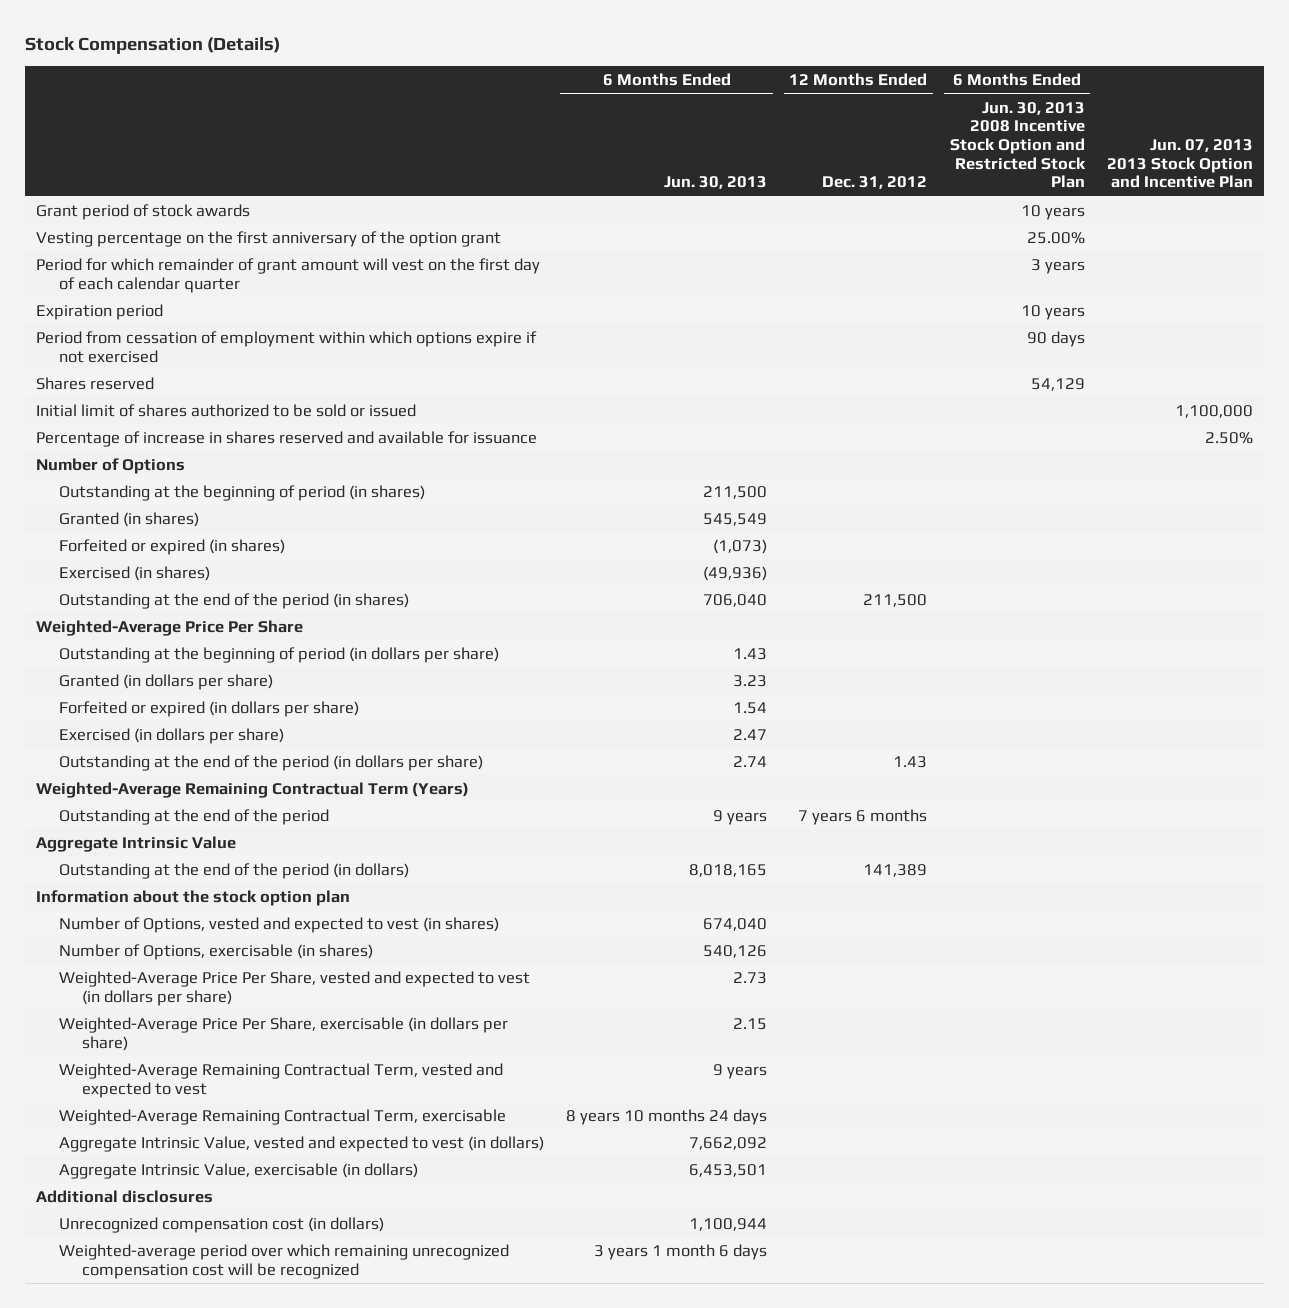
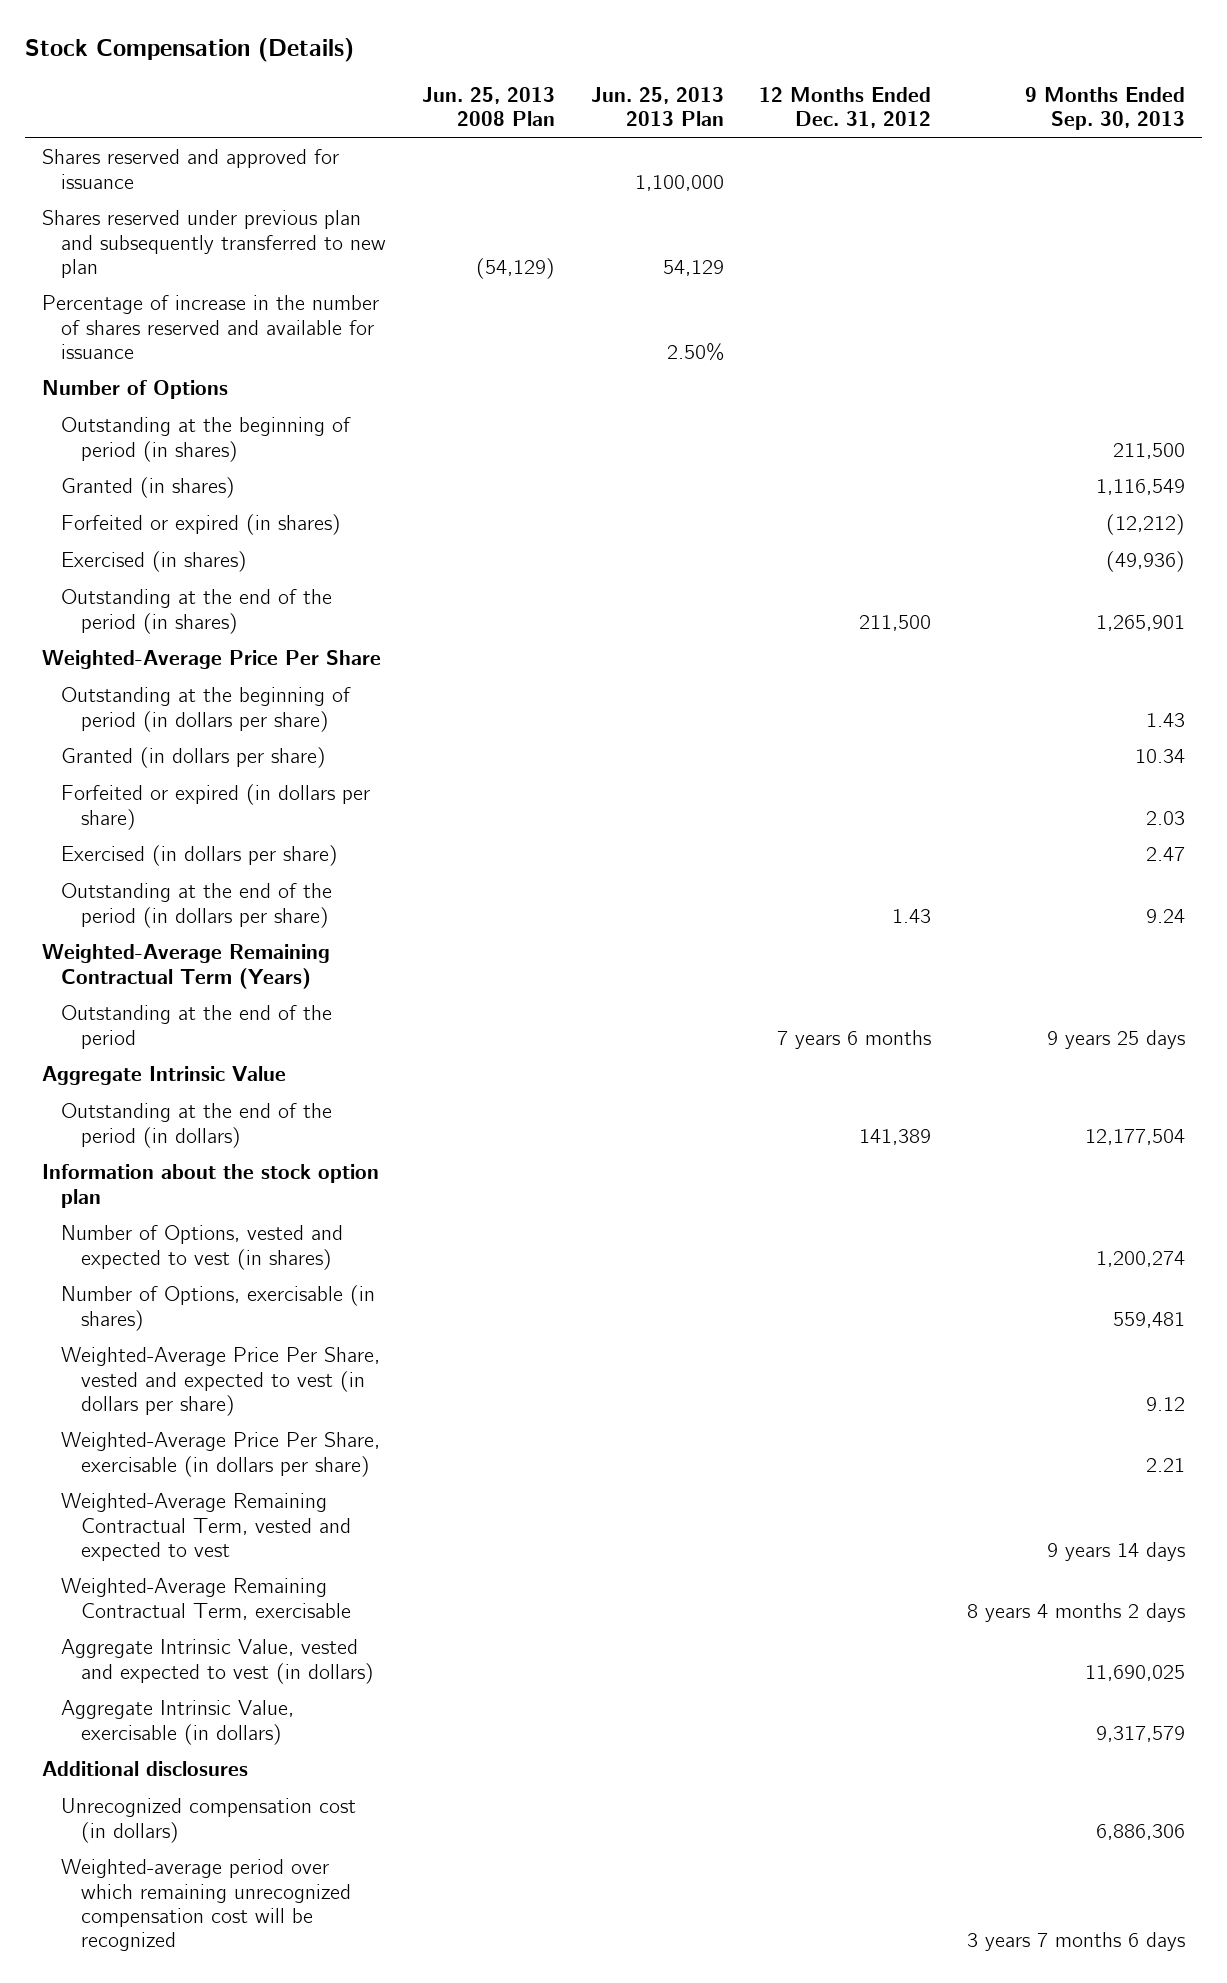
- | 6 Months Ended Jun. 30, 2013 | 12 Months Ended Dec. 31, 2012 | 6 Months Ended Jun. 30, 2013 2008 Incentive Stock Option and Restricted Stock Plan | Jun. 07, 2013 2013 Stock Option and Incentive Plan
+ | Jun. 25, 2013 2008 Plan | Jun. 25, 2013 2013 Plan | 12 Months Ended Dec. 31, 2012 | 9 Months Ended Sep. 30, 2013
- Grant period of stock awards | | | 10 years |
- Vesting percentage on the first anniversary of the option grant | | | 25.00% |
- Period for which remainder of grant amount will vest on the first day of each calendar quarter | | | 3 years |
- Expiration period | | | 10 years |
- Period from cessation of employment within which options expire if not exercised | | | 90 days |
- Shares reserved | | | 54,129 |
- Initial limit of shares authorized to be sold or issued | | | | 1,100,000
- Percentage of increase in shares reserved and available for issuance | | | | 2.50%
+ Shares reserved and approved for issuance | | 1,100,000 | |
+ Shares reserved under previous plan and subsequently transferred to new plan | (54,129) | 54,129 | |
+ Percentage of increase in the number of shares reserved and available for issuance | | 2.50% | |

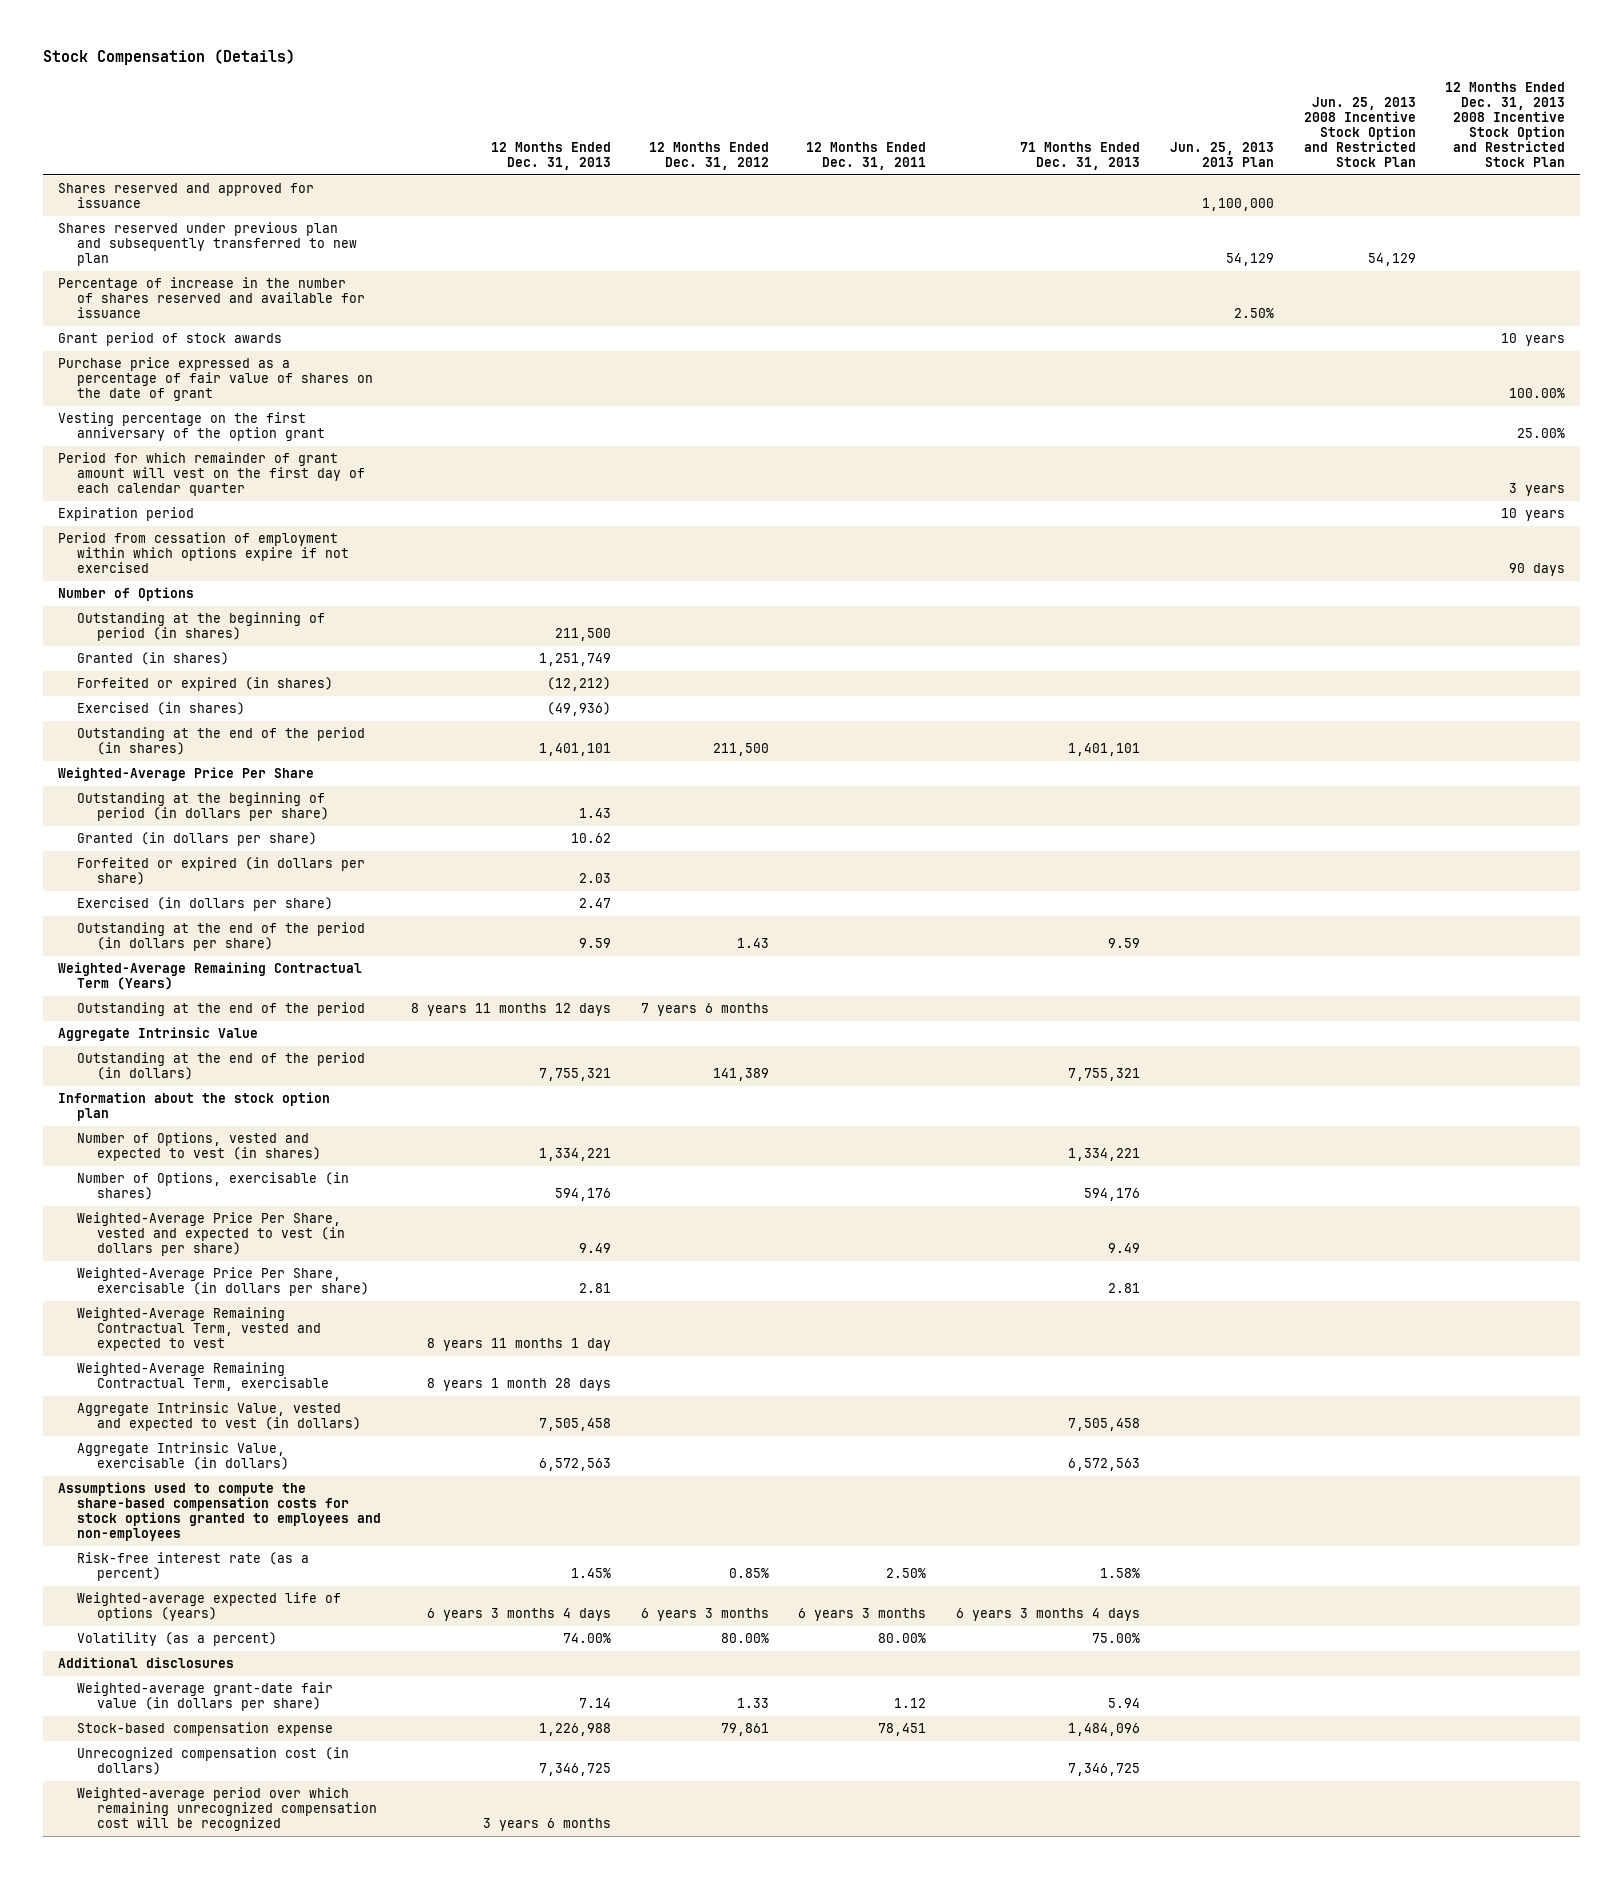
- | Jun. 25, 2013 2008 Plan | Jun. 25, 2013 2013 Plan | 12 Months Ended Dec. 31, 2012 | 9 Months Ended Sep. 30, 2013
+ | 12 Months Ended Dec. 31, 2013 | 12 Months Ended Dec. 31, 2012 | 12 Months Ended Dec. 31, 2011 | 71 Months Ended Dec. 31, 2013 | Jun. 25, 2013 2013 Plan | Jun. 25, 2013 2008 Incentive Stock Option and Restricted Stock Plan | 12 Months Ended Dec. 31, 2013 2008 Incentive Stock Option and Restricted Stock Plan
+ Grant period of stock awards | | | | | | | 10 years
+ Purchase price expressed as a percentage of fair value of shares on the date of grant | | | | | | | 100.00%
+ Vesting percentage on the first anniversary of the option grant | | | | | | | 25.00%
+ Period for which remainder of grant amount will vest on the first day of each calendar quarter | | | | | | | 3 years
+ Expiration period | | | | | | | 10 years
+ Period from cessation of employment within which options expire if not exercised | | | | | | | 90 days
+ Assumptions used to compute the share-based compensation costs for stock options granted to employees and non-employees
+ Risk-free interest rate (as a percent) | 1.45% | 0.85% | 2.50% | 1.58% | | |
+ Weighted-average expected life of options (years) | 6 years 3 months 4 days | 6 years 3 months | 6 years 3 months | 6 years 3 months 4 days | | |
+ Volatility (as a percent) | 74.00% | 80.00% | 80.00% | 75.00% | | |
+ Weighted-average grant-date fair value (in dollars per share) | 7.14 | 1.33 | 1.12 | 5.94 | | |
+ Stock-based compensation expense | 1,226,988 | 79,861 | 78,451 | 1,484,096 | | |

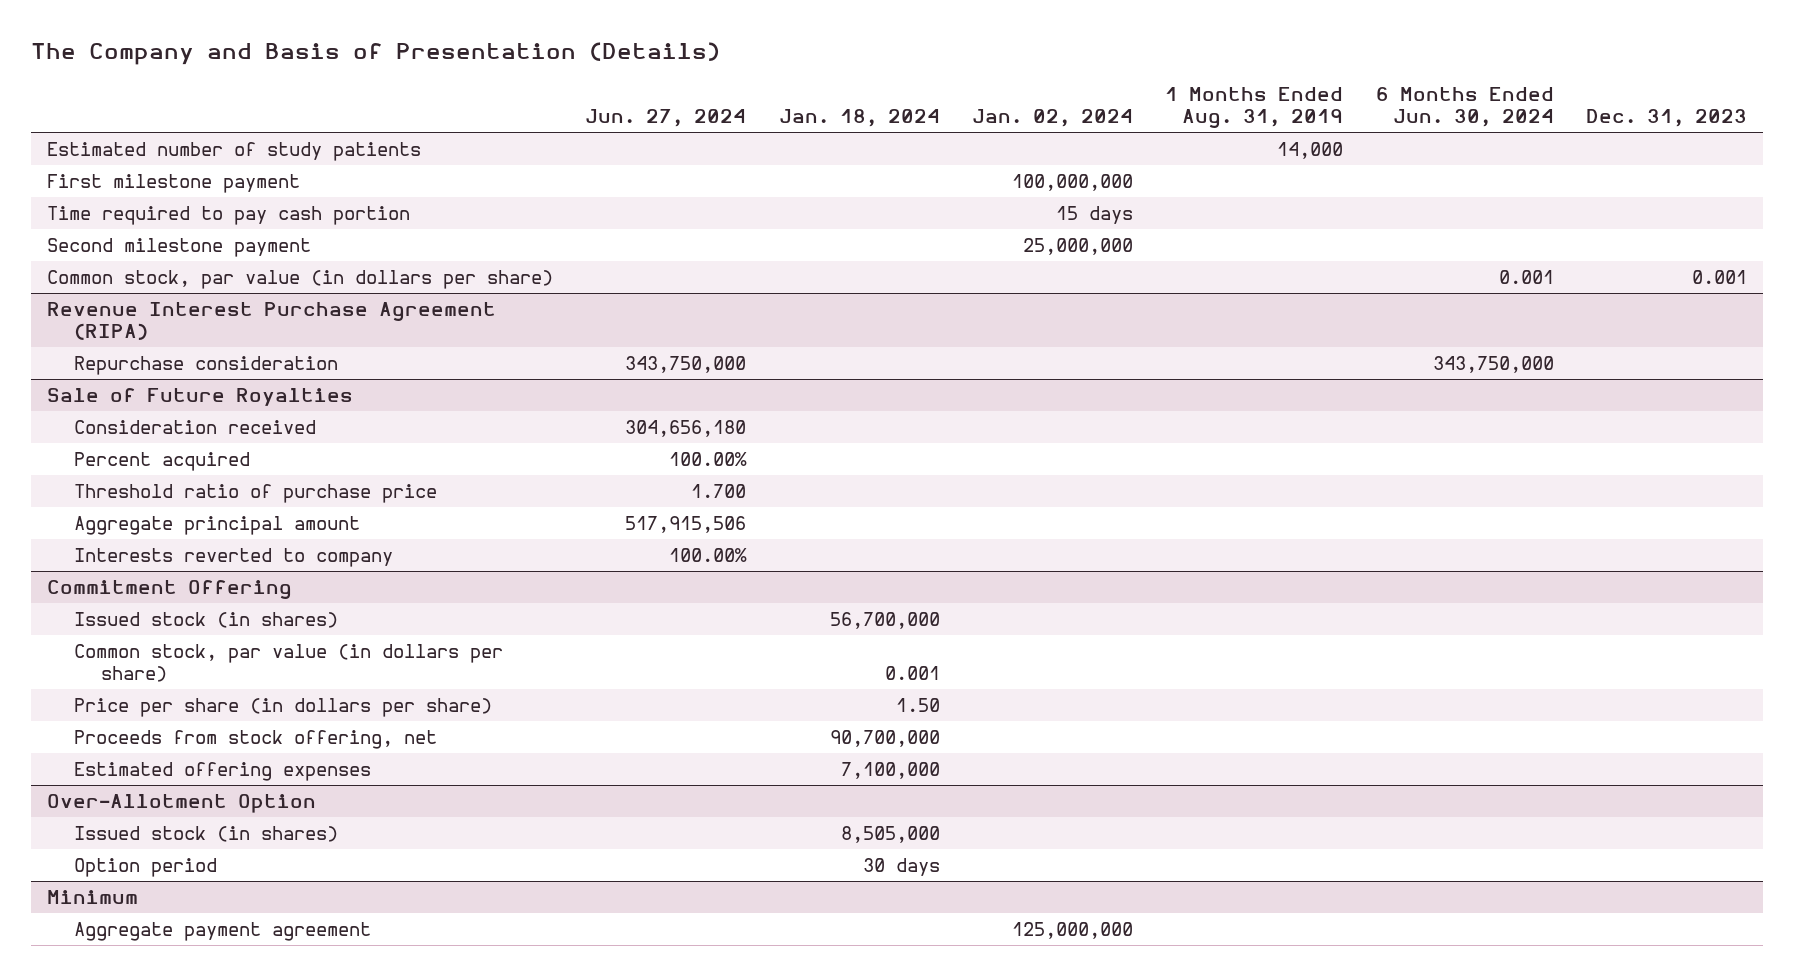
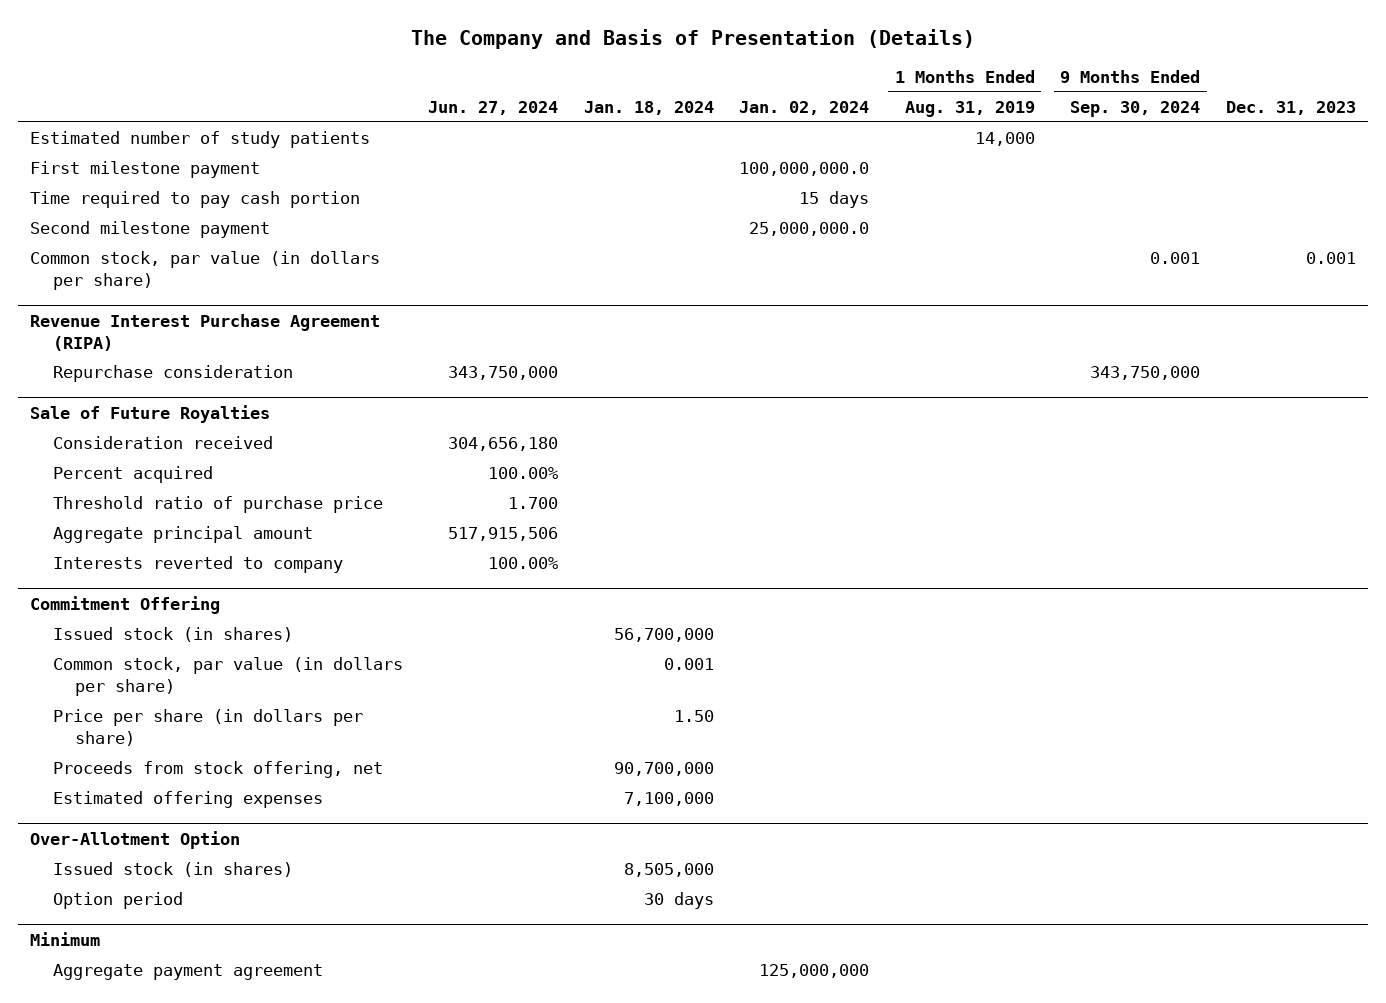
- | Jun. 27, 2024 | Jan. 18, 2024 | Jan. 02, 2024 | 1 Months Ended Aug. 31, 2019 | 6 Months Ended Jun. 30, 2024 | Dec. 31, 2023
+ | Jun. 27, 2024 | Jan. 18, 2024 | Jan. 02, 2024 | 1 Months Ended Aug. 31, 2019 | 9 Months Ended Sep. 30, 2024 | Dec. 31, 2023
- First milestone payment | | | 100,000,000 | | |
+ First milestone payment | | | 100,000,000.0 | | |
- Second milestone payment | | | 25,000,000 | | |
+ Second milestone payment | | | 25,000,000.0 | | |

